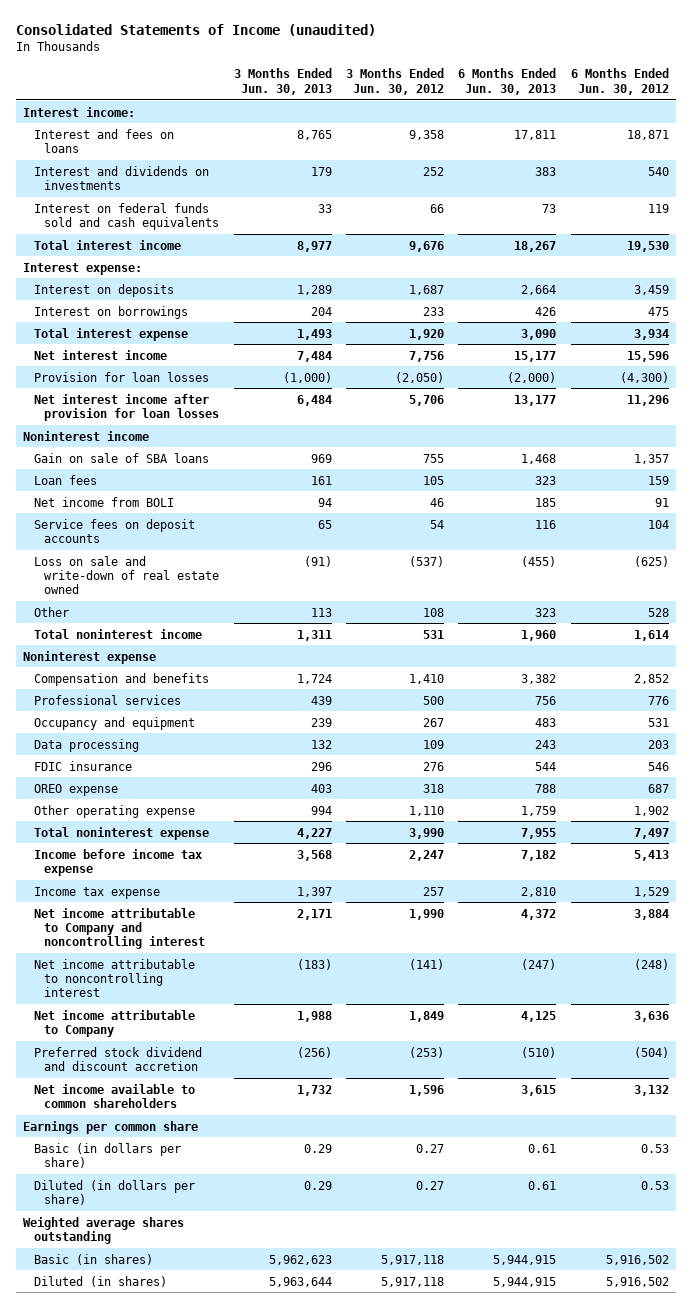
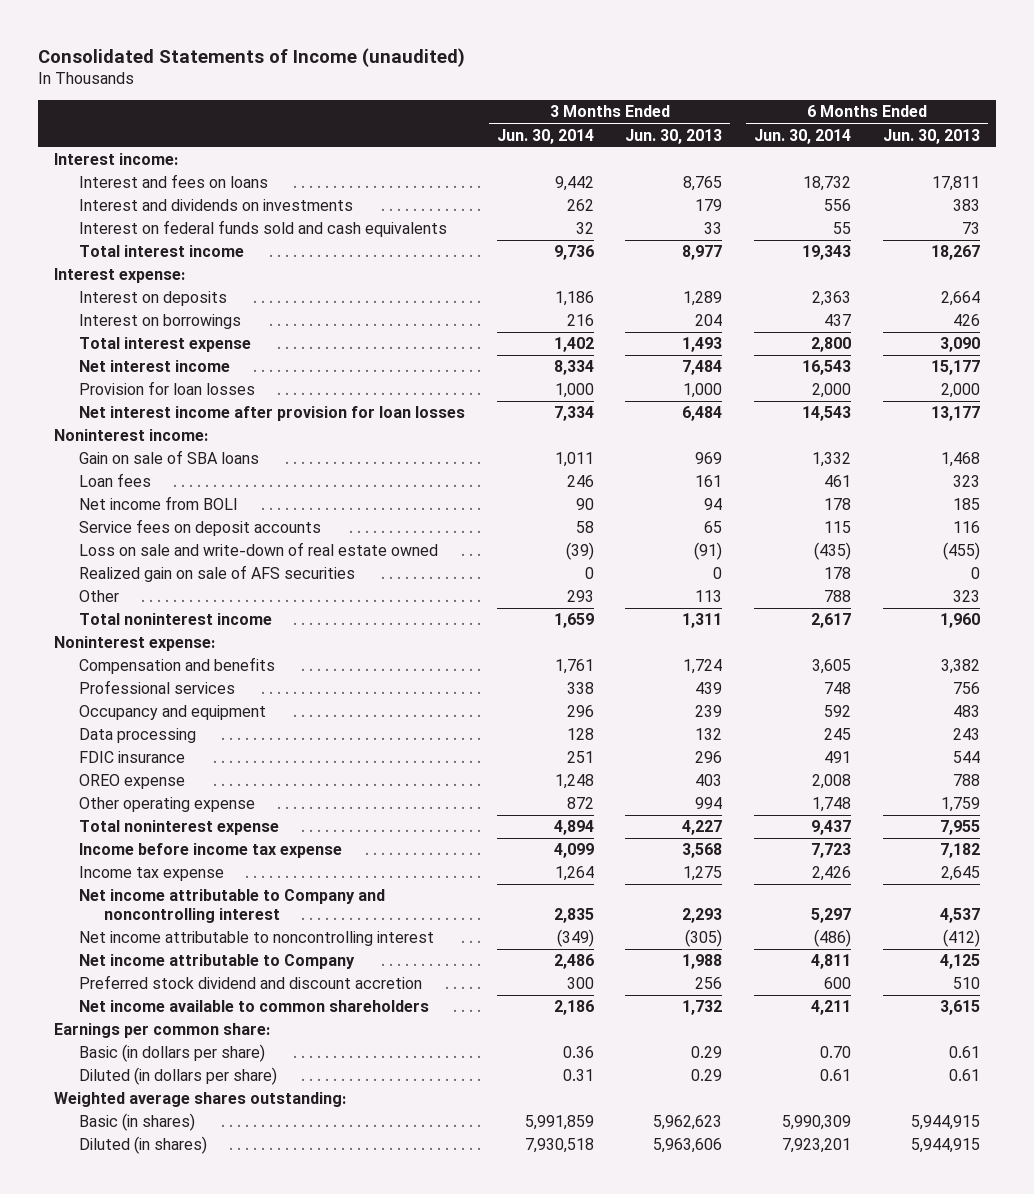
- | 3 Months Ended Jun. 30, 2013 | 3 Months Ended Jun. 30, 2012 | 6 Months Ended Jun. 30, 2013 | 6 Months Ended Jun. 30, 2012
+ | 3 Months Ended Jun. 30, 2014 | 3 Months Ended Jun. 30, 2013 | 6 Months Ended Jun. 30, 2014 | 6 Months Ended Jun. 30, 2013
- Provision for loan losses | (1,000) | (2,050) | (2,000) | (4,300)
+ Provision for loan losses | 1,000 | 1,000 | 2,000 | 2,000
- Noninterest income
+ Noninterest income:
+ Realized gain on sale of AFS securities | 0 | 0 | 178 | 0
- Noninterest expense
+ Noninterest expense:
- Income tax expense | 1,397 | 257 | 2,810 | 1,529
- Net income attributable to Company and noncontrolling interest | 2,171 | 1,990 | 4,372 | 3,884
- Net income attributable to noncontrolling interest | (183) | (141) | (247) | (248)
+ Income tax expense | 1,264 | 1,275 | 2,426 | 2,645
+ Net income attributable to Company and noncontrolling interest | 2,835 | 2,293 | 5,297 | 4,537
+ Net income attributable to noncontrolling interest | (349) | (305) | (486) | (412)
- Preferred stock dividend and discount accretion | (256) | (253) | (510) | (504)
+ Preferred stock dividend and discount accretion | 300 | 256 | 600 | 510
- Earnings per common share
+ Earnings per common share:
- Weighted average shares outstanding
+ Weighted average shares outstanding:
- Diluted (in shares) | 5,963,644 | 5,917,118 | 5,944,915 | 5,916,502
+ Diluted (in shares) | 7,930,518 | 5,963,606 | 7,923,201 | 5,944,915

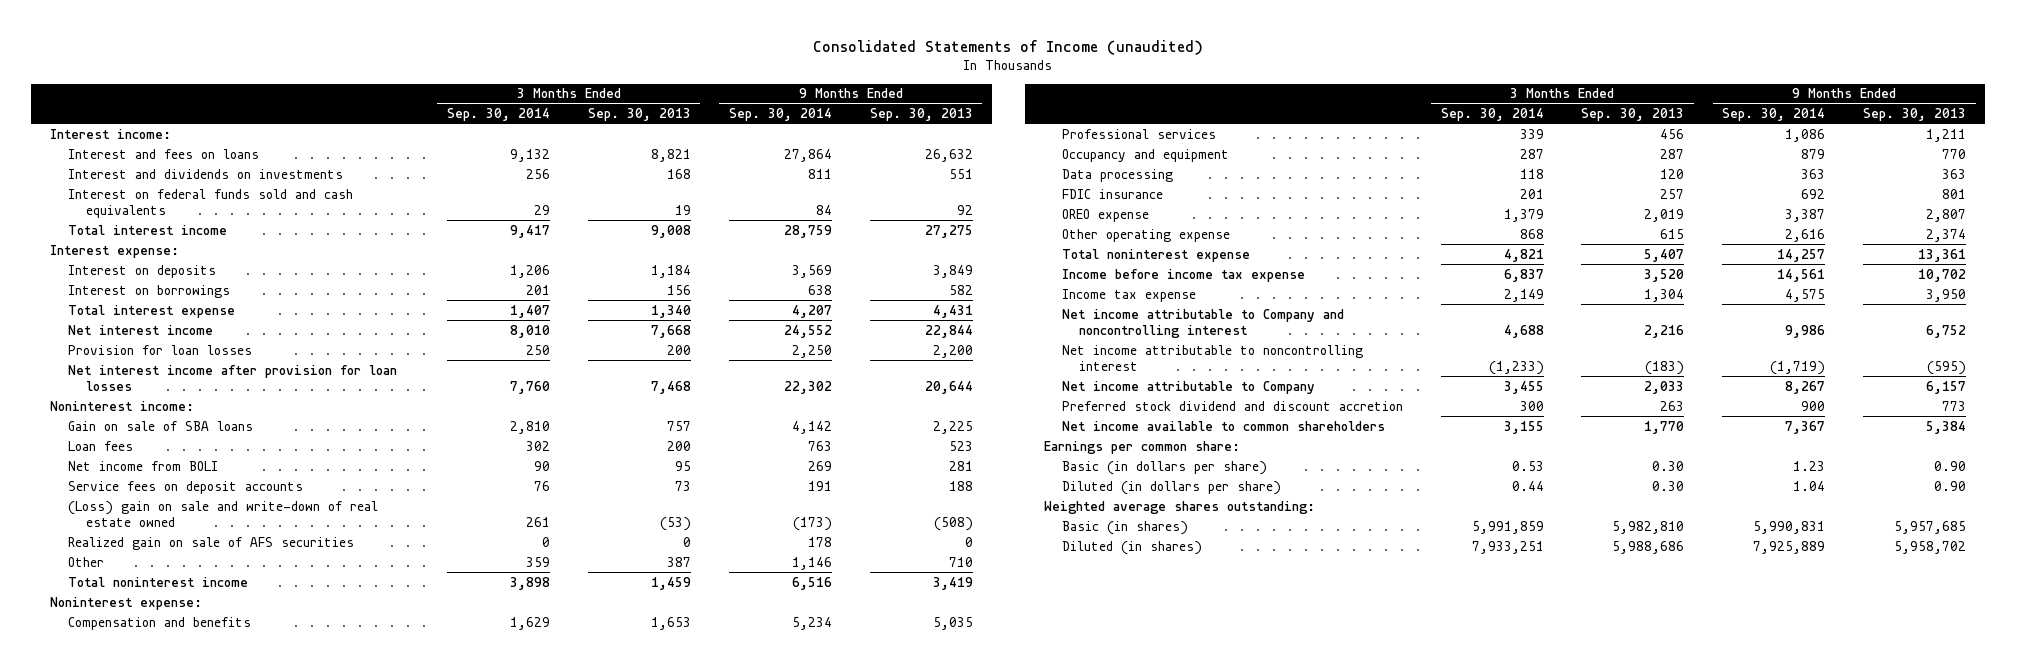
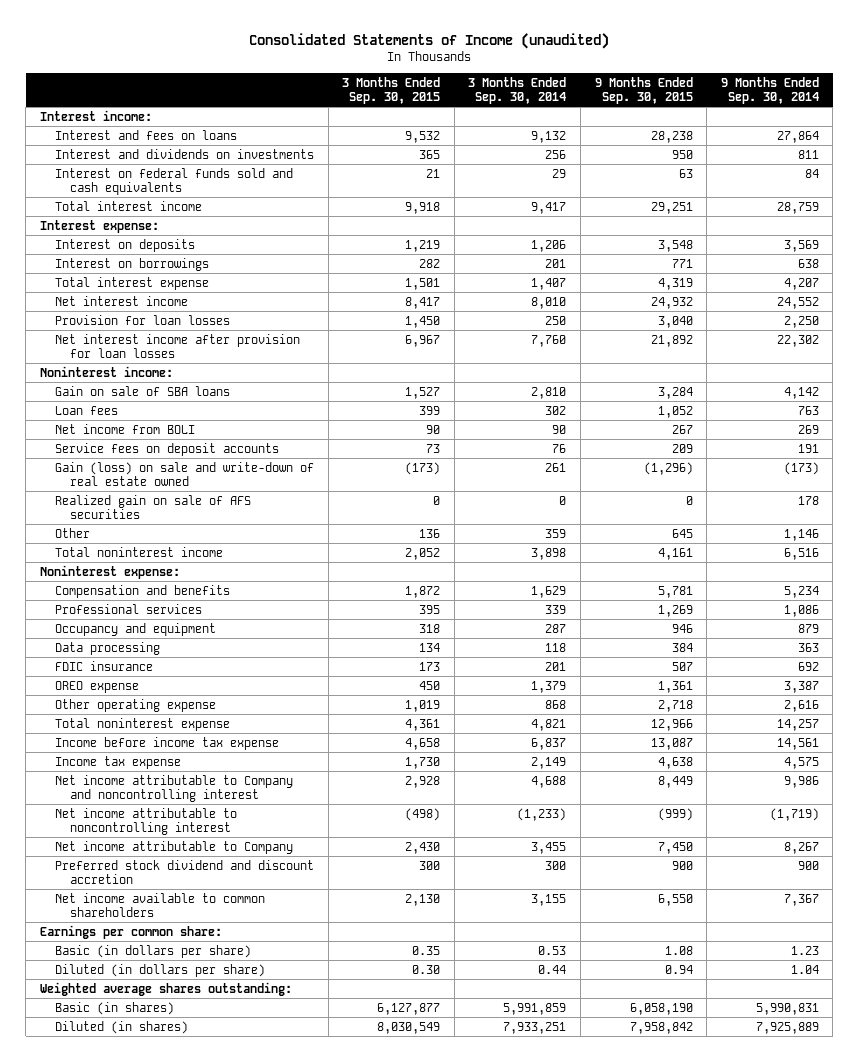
- | 3 Months Ended Sep. 30, 2014 | 3 Months Ended Sep. 30, 2013 | 9 Months Ended Sep. 30, 2014 | 9 Months Ended Sep. 30, 2013
+ | 3 Months Ended Sep. 30, 2015 | 3 Months Ended Sep. 30, 2014 | 9 Months Ended Sep. 30, 2015 | 9 Months Ended Sep. 30, 2014
- (Loss) gain on sale and write-down of real estate owned | 261 | (53) | (173) | (508)
+ Gain (loss) on sale and write-down of real estate owned | (173) | 261 | (1,296) | (173)

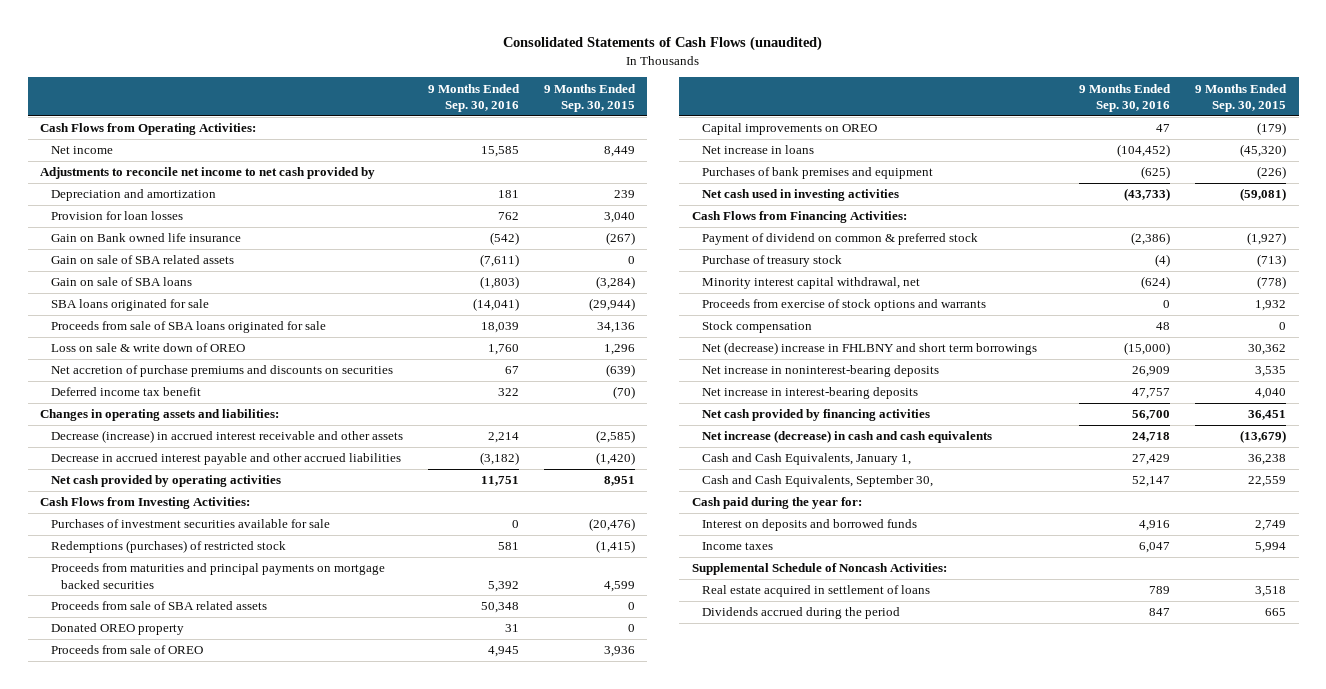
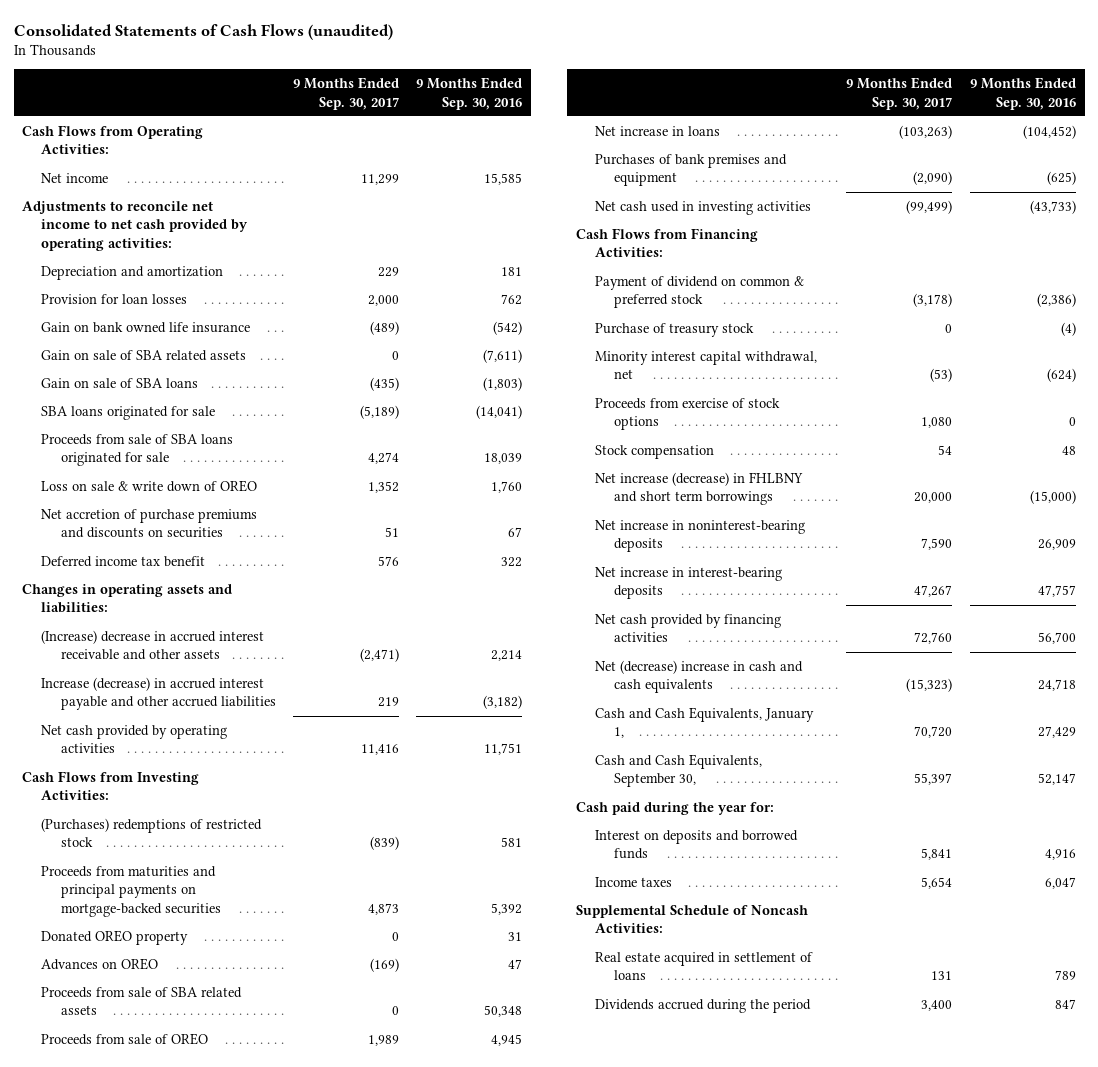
- | 9 Months Ended Sep. 30, 2016 | 9 Months Ended Sep. 30, 2015
+ | 9 Months Ended Sep. 30, 2017 | 9 Months Ended Sep. 30, 2016
- Adjustments to reconcile net income to net cash provided by
+ Adjustments to reconcile net income to net cash provided by operating activities:
- Gain on Bank owned life insurance | (542) | (267)
+ Gain on bank owned life insurance | (489) | (542)
- Decrease (increase) in accrued interest receivable and other assets | 2,214 | (2,585)
- Decrease in accrued interest payable and other accrued liabilities | (3,182) | (1,420)
+ (Increase) decrease in accrued interest receivable and other assets | (2,471) | 2,214
+ Increase (decrease) in accrued interest payable and other accrued liabilities | 219 | (3,182)
- Purchases of investment securities available for sale | 0 | (20,476)
- Redemptions (purchases) of restricted stock | 581 | (1,415)
- Proceeds from maturities and principal payments on mortgage backed securities | 5,392 | 4,599
+ (Purchases) redemptions of restricted stock | (839) | 581
+ Proceeds from maturities and principal payments on mortgage-backed securities | 4,873 | 5,392
+ Advances on OREO | (169) | 47
moved down: Proceeds from sale of SBA related assets | 0 | 50,348
- Capital improvements on OREO | 47 | (179)
- Proceeds from exercise of stock options and warrants | 0 | 1,932
+ Proceeds from exercise of stock options | 1,080 | 0
- Net (decrease) increase in FHLBNY and short term borrowings | (15,000) | 30,362
+ Net increase (decrease) in FHLBNY and short term borrowings | 20,000 | (15,000)
- Net increase (decrease) in cash and cash equivalents | 24,718 | (13,679)
+ Net (decrease) increase in cash and cash equivalents | (15,323) | 24,718

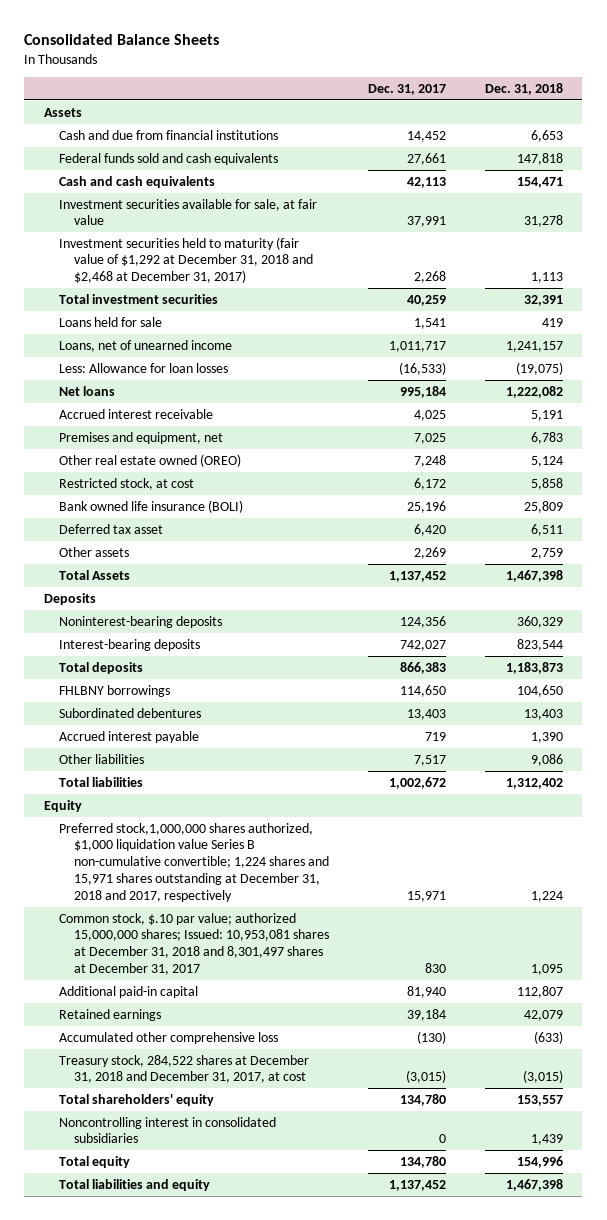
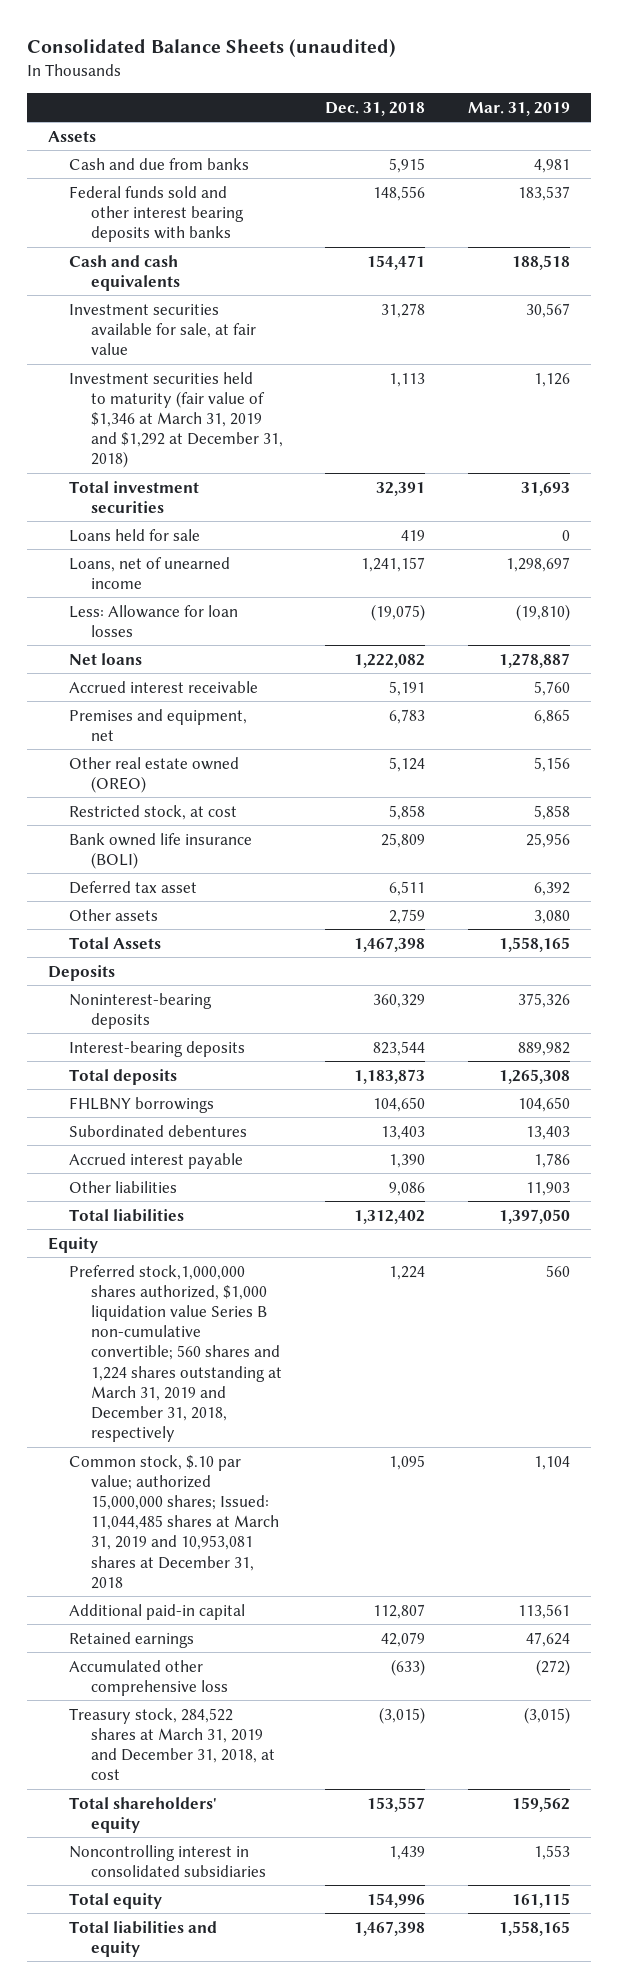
- Consolidated Balance Sheets
+ Consolidated Balance Sheets (unaudited)
- | Dec. 31, 2017 | Dec. 31, 2018
+ | Dec. 31, 2018 | Mar. 31, 2019
- Cash and due from financial institutions | 14,452 | 6,653
- Federal funds sold and cash equivalents | 27,661 | 147,818
+ Cash and due from banks | 5,915 | 4,981
+ Federal funds sold and other interest bearing deposits with banks | 148,556 | 183,537
- Investment securities held to maturity (fair value of $1,292 at December 31, 2018 and $2,468 at December 31, 2017) | 2,268 | 1,113
+ Investment securities held to maturity (fair value of $1,346 at March 31, 2019 and $1,292 at December 31, 2018) | 1,113 | 1,126
- Preferred stock,1,000,000 shares authorized, $1,000 liquidation value Series B non-cumulative convertible; 1,224 shares and 15,971 shares outstanding at December 31, 2018 and 2017, respectively | 15,971 | 1,224
- Common stock, $.10 par value; authorized 15,000,000 shares; Issued: 10,953,081 shares at December 31, 2018 and 8,301,497 shares at December 31, 2017 | 830 | 1,095
+ Preferred stock,1,000,000 shares authorized, $1,000 liquidation value Series B non-cumulative convertible; 560 shares and 1,224 shares outstanding at March 31, 2019 and December 31, 2018, respectively | 1,224 | 560
+ Common stock, $.10 par value; authorized 15,000,000 shares; Issued: 11,044,485 shares at March 31, 2019 and 10,953,081 shares at December 31, 2018 | 1,095 | 1,104
- Treasury stock, 284,522 shares at December 31, 2018 and December 31, 2017, at cost | (3,015) | (3,015)
+ Treasury stock, 284,522 shares at March 31, 2019 and December 31, 2018, at cost | (3,015) | (3,015)

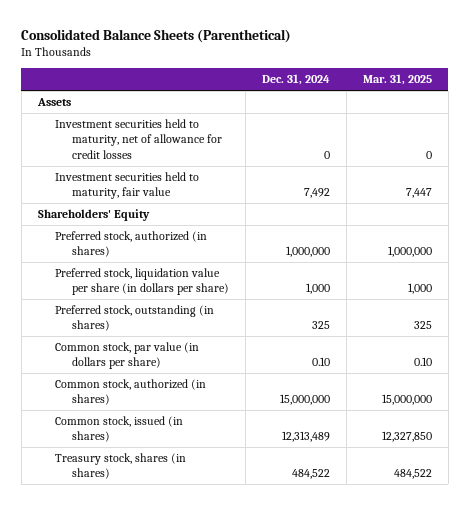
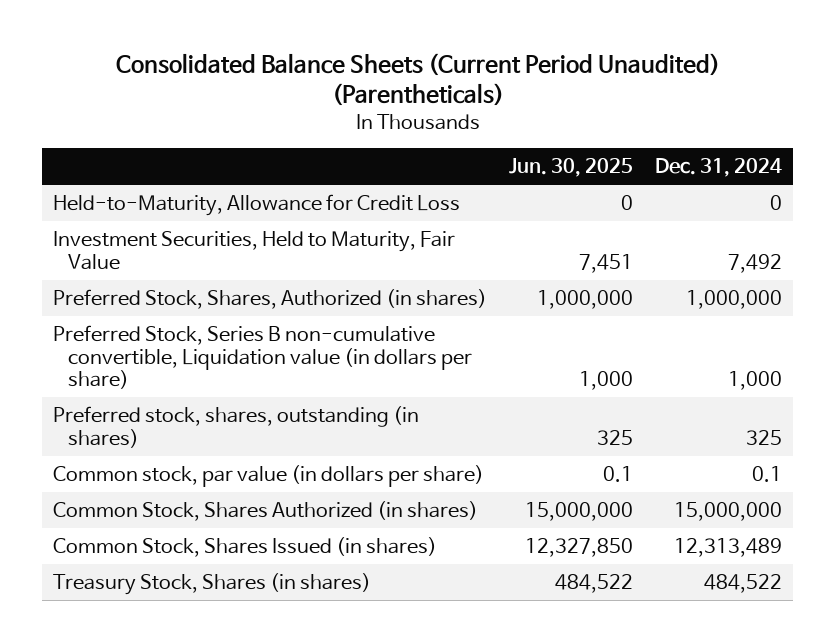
- Consolidated Balance Sheets (Parenthetical)
+ Consolidated Balance Sheets (Current Period Unaudited) (Parentheticals)
- | Dec. 31, 2024 | Mar. 31, 2025
+ | Jun. 30, 2025 | Dec. 31, 2024
- Assets
- Investment securities held to maturity, net of allowance for credit losses | 0 | 0
- Investment securities held to maturity, fair value | 7,492 | 7,447
- Shareholders' Equity
- Preferred stock, authorized (in shares) | 1,000,000 | 1,000,000
- Preferred stock, liquidation value per share (in dollars per share) | 1,000 | 1,000
- Preferred stock, outstanding (in shares) | 325 | 325
- Common stock, par value (in dollars per share) | 0.10 | 0.10
- Common stock, authorized (in shares) | 15,000,000 | 15,000,000
- Common stock, issued (in shares) | 12,313,489 | 12,327,850
- Treasury stock, shares (in shares) | 484,522 | 484,522
+ Held-to-Maturity, Allowance for Credit Loss | 0 | 0
+ Investment Securities, Held to Maturity, Fair Value | 7,451 | 7,492
+ Preferred Stock, Shares, Authorized (in shares) | 1,000,000 | 1,000,000
+ Preferred Stock, Series B non-cumulative convertible, Liquidation value (in dollars per share) | 1,000 | 1,000
+ Preferred stock, shares, outstanding (in shares) | 325 | 325
+ Common stock, par value (in dollars per share) | 0.1 | 0.1
+ Common Stock, Shares Authorized (in shares) | 15,000,000 | 15,000,000
+ Common Stock, Shares Issued (in shares) | 12,327,850 | 12,313,489
+ Treasury Stock, Shares (in shares) | 484,522 | 484,522

